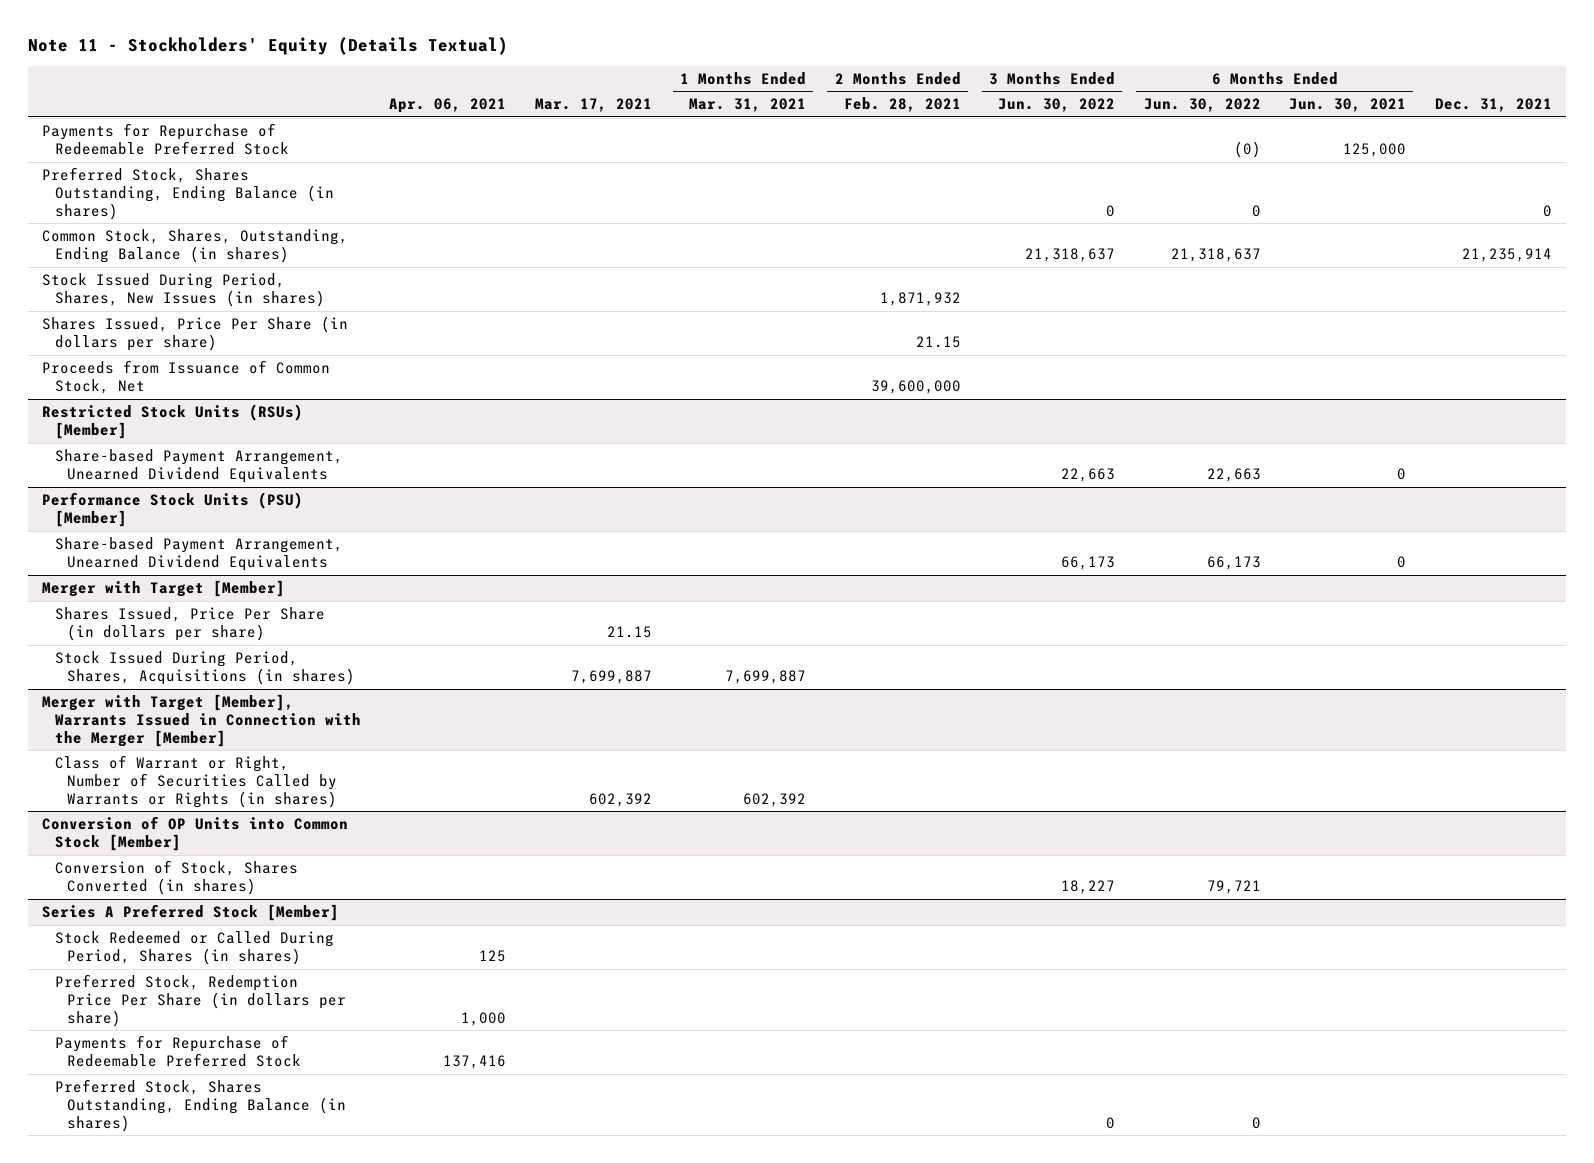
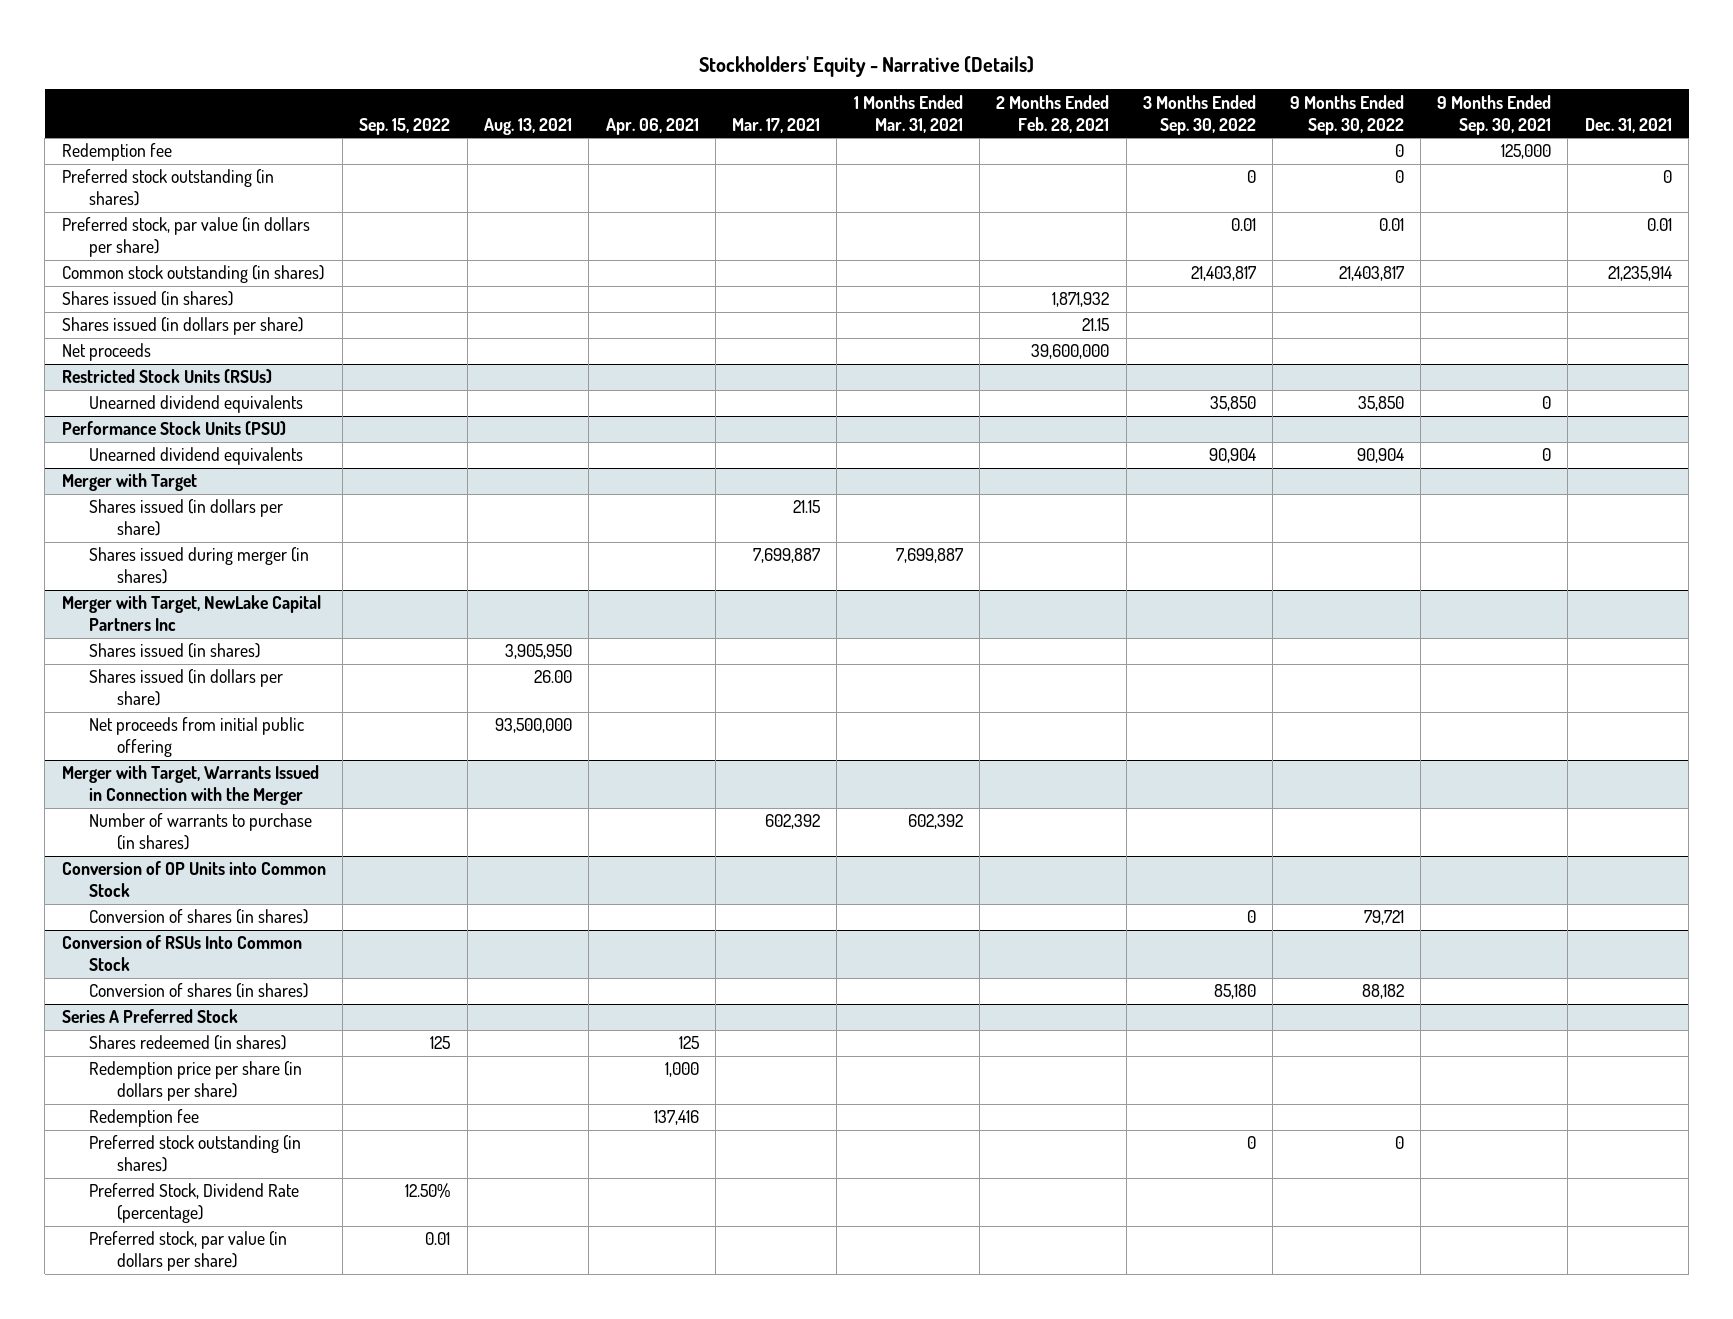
- Note 11 - Stockholders' Equity (Details Textual)
+ Stockholders' Equity - Narrative (Details)
- | Apr. 06, 2021 | Mar. 17, 2021 | 1 Months Ended Mar. 31, 2021 | 2 Months Ended Feb. 28, 2021 | 3 Months Ended Jun. 30, 2022 | 6 Months Ended Jun. 30, 2022 | 6 Months Ended Jun. 30, 2021 | Dec. 31, 2021
+ | Sep. 15, 2022 | Aug. 13, 2021 | Apr. 06, 2021 | Mar. 17, 2021 | 1 Months Ended Mar. 31, 2021 | 2 Months Ended Feb. 28, 2021 | 3 Months Ended Sep. 30, 2022 | 9 Months Ended Sep. 30, 2022 | 9 Months Ended Sep. 30, 2021 | Dec. 31, 2021
- Payments for Repurchase of Redeemable Preferred Stock | | | | | | (0) | 125,000 |
- Preferred Stock, Shares Outstanding, Ending Balance (in shares) | | | | | 0 | 0 | | 0
- Common Stock, Shares, Outstanding, Ending Balance (in shares) | | | | | 21,318,637 | 21,318,637 | | 21,235,914
- Stock Issued During Period, Shares, New Issues (in shares) | | | | 1,871,932 | | | |
- Shares Issued, Price Per Share (in dollars per share) | | | | 21.15 | | | |
- Proceeds from Issuance of Common Stock, Net | | | | 39,600,000 | | | |
- Restricted Stock Units (RSUs) [Member]
- Share-based Payment Arrangement, Unearned Dividend Equivalents | | | | | 22,663 | 22,663 | 0 |
- Performance Stock Units (PSU) [Member]
- Share-based Payment Arrangement, Unearned Dividend Equivalents | | | | | 66,173 | 66,173 | 0 |
- Merger with Target [Member]
- Shares Issued, Price Per Share (in dollars per share) | | 21.15 | | | | | |
- Stock Issued During Period, Shares, Acquisitions (in shares) | | 7,699,887 | 7,699,887 | | | | |
- Merger with Target [Member], Warrants Issued in Connection with the Merger [Member]
- Class of Warrant or Right, Number of Securities Called by Warrants or Rights (in shares) | | 602,392 | 602,392 | | | | |
- Conversion of OP Units into Common Stock [Member]
- Conversion of Stock, Shares Converted (in shares) | | | | | 18,227 | 79,721 | |
- Series A Preferred Stock [Member]
- Stock Redeemed or Called During Period, Shares (in shares) | 125 | | | | | | |
- Preferred Stock, Redemption Price Per Share (in dollars per share) | 1,000 | | | | | | |
- Payments for Repurchase of Redeemable Preferred Stock | 137,416 | | | | | | |
- Preferred Stock, Shares Outstanding, Ending Balance (in shares) | | | | | 0 | 0 | |
+ Redemption fee | | | | | | | | 0 | 125,000 |
+ Preferred stock outstanding (in shares) | | | | | | | 0 | 0 | | 0
+ Preferred stock, par value (in dollars per share) | | | | | | | 0.01 | 0.01 | | 0.01
+ Common stock outstanding (in shares) | | | | | | | 21,403,817 | 21,403,817 | | 21,235,914
+ Shares issued (in shares) | | | | | | 1,871,932 | | | |
+ Shares issued (in dollars per share) | | | | | | 21.15 | | | |
+ Net proceeds | | | | | | 39,600,000 | | | |
+ Restricted Stock Units (RSUs)
+ Unearned dividend equivalents | | | | | | | 35,850 | 35,850 | 0 |
+ Performance Stock Units (PSU)
+ Unearned dividend equivalents | | | | | | | 90,904 | 90,904 | 0 |
+ Merger with Target
+ Shares issued (in dollars per share) | | | | 21.15 | | | | | |
+ Shares issued during merger (in shares) | | | | 7,699,887 | 7,699,887 | | | | |
+ Merger with Target, NewLake Capital Partners Inc
+ Shares issued (in shares) | | 3,905,950 | | | | | | | |
+ Shares issued (in dollars per share) | | 26.00 | | | | | | | |
+ Net proceeds from initial public offering | | 93,500,000 | | | | | | | |
+ Merger with Target, Warrants Issued in Connection with the Merger
+ Number of warrants to purchase (in shares) | | | | 602,392 | 602,392 | | | | |
+ Conversion of OP Units into Common Stock
+ Conversion of shares (in shares) | | | | | | | 0 | 79,721 | |
+ Conversion of RSUs Into Common Stock
+ Conversion of shares (in shares) | | | | | | | 85,180 | 88,182 | |
+ Series A Preferred Stock
+ Shares redeemed (in shares) | 125 | | 125 | | | | | | |
+ Redemption price per share (in dollars per share) | | | 1,000 | | | | | | |
+ Redemption fee | | | 137,416 | | | | | | |
+ Preferred stock outstanding (in shares) | | | | | | | 0 | 0 | |
+ Preferred Stock, Dividend Rate (percentage) | 12.50% | | | | | | | | |
+ Preferred stock, par value (in dollars per share) | 0.01 | | | | | | | | |

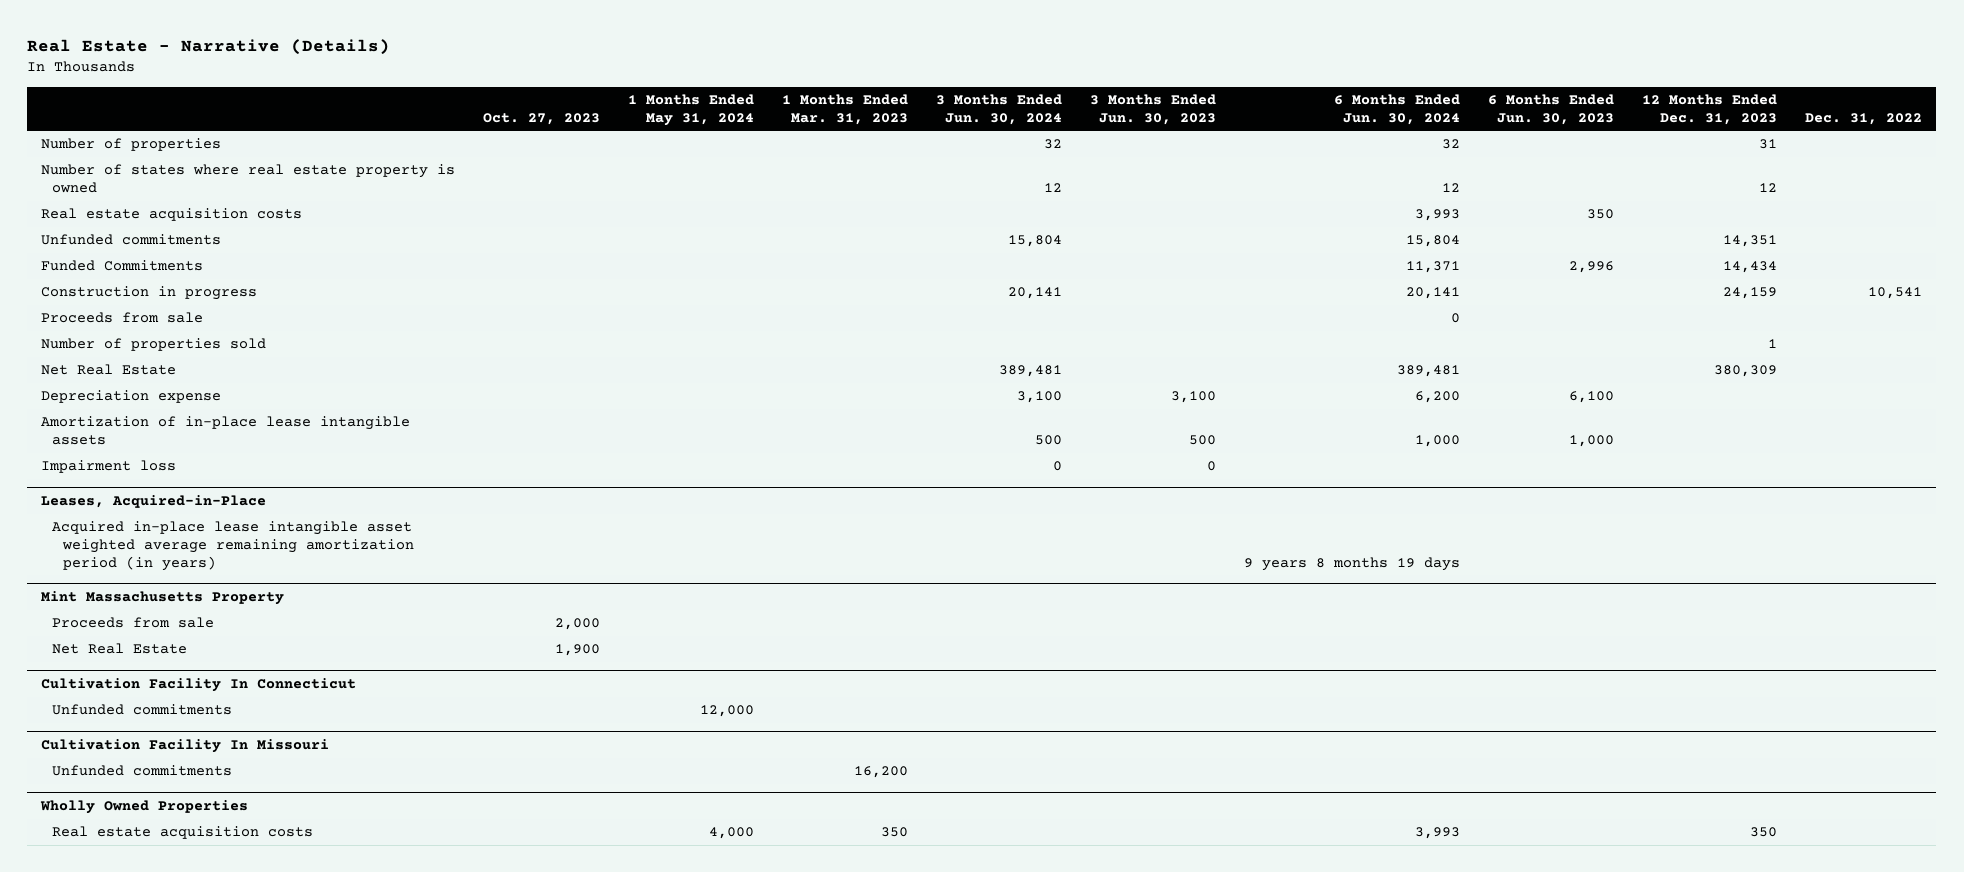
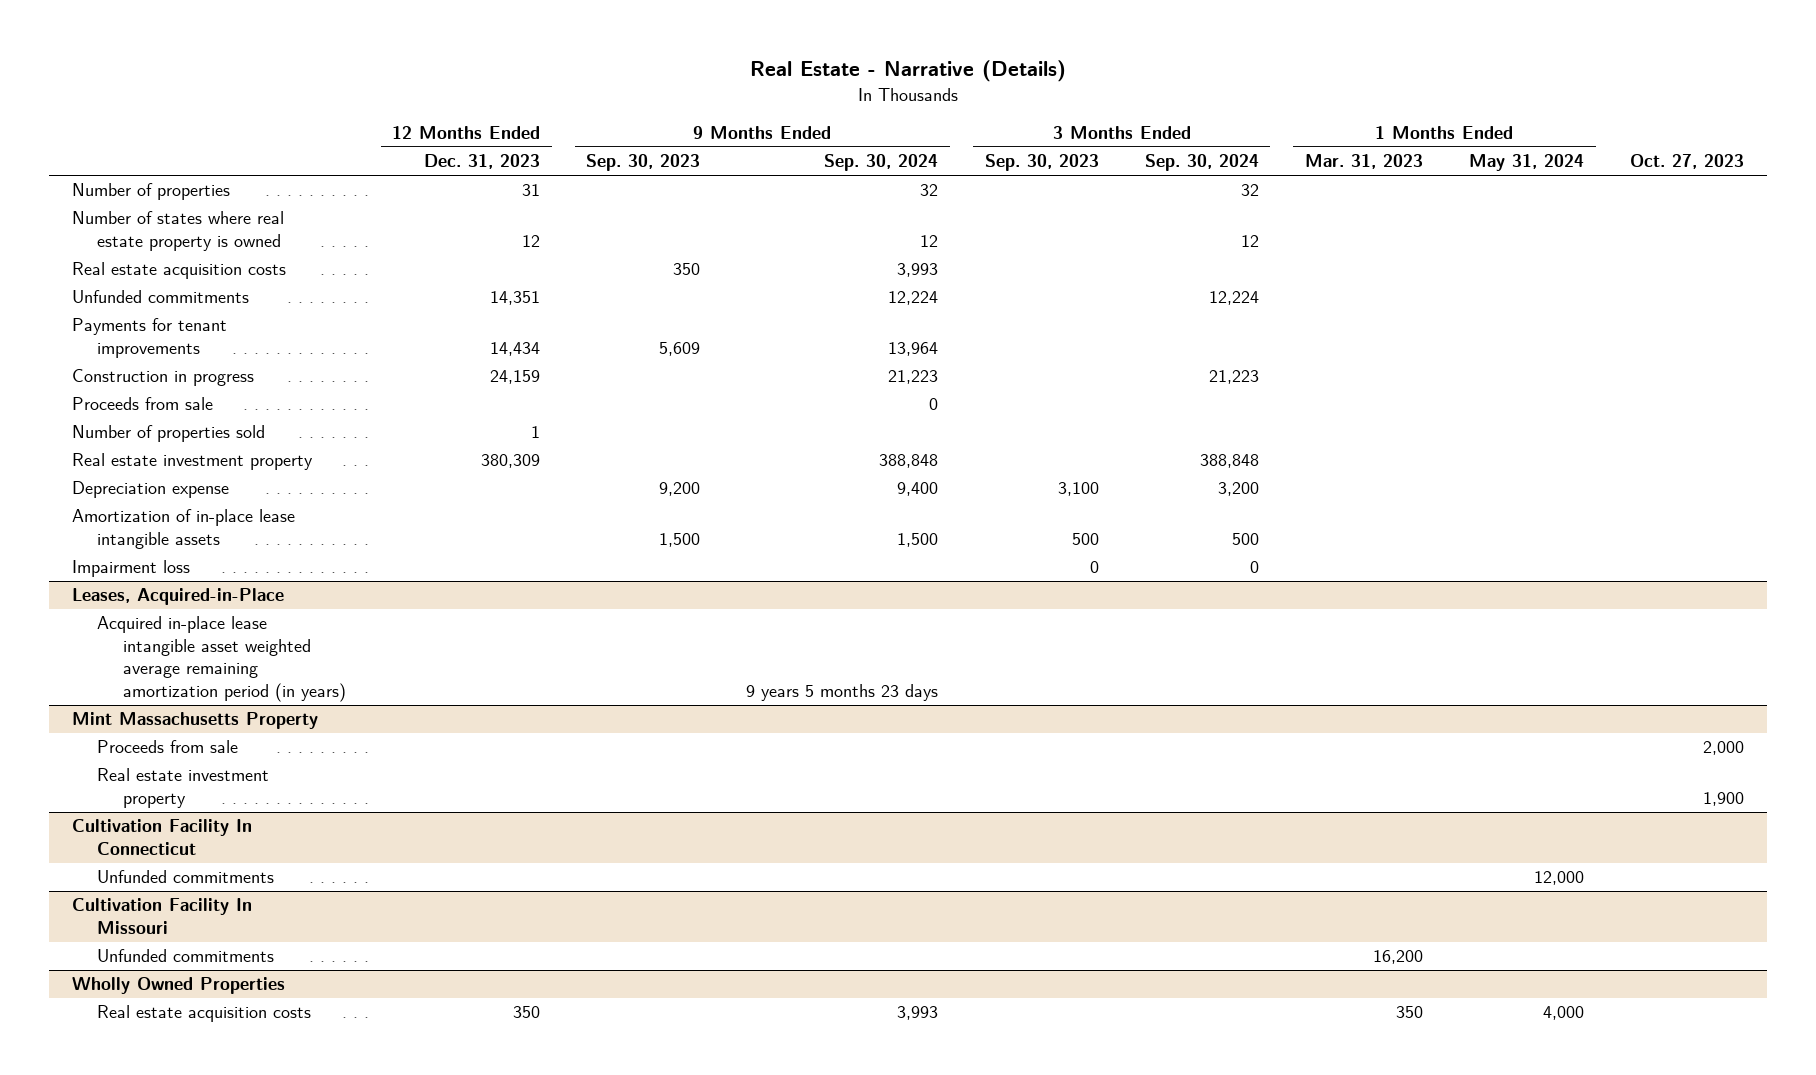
- | Oct. 27, 2023 | 1 Months Ended May 31, 2024 | 1 Months Ended Mar. 31, 2023 | 3 Months Ended Jun. 30, 2024 | 3 Months Ended Jun. 30, 2023 | 6 Months Ended Jun. 30, 2024 | 6 Months Ended Jun. 30, 2023 | 12 Months Ended Dec. 31, 2023 | Dec. 31, 2022
+ | 12 Months Ended Dec. 31, 2023 | 9 Months Ended Sep. 30, 2023 | 9 Months Ended Sep. 30, 2024 | 3 Months Ended Sep. 30, 2023 | 3 Months Ended Sep. 30, 2024 | 1 Months Ended Mar. 31, 2023 | 1 Months Ended May 31, 2024 | Oct. 27, 2023
- Funded Commitments | | | | | | 11,371 | 2,996 | 14,434 |
+ Payments for tenant improvements | 14,434 | 5,609 | 13,964 | | | | |
- Net Real Estate | | | | 389,481 | | 389,481 | | 380,309 |
+ Real estate investment property | 380,309 | | 388,848 | | 388,848 | | |
@ Mint Massachusetts Property
- Net Real Estate | 1,900 | | | | | | | |
+ Real estate investment property | | | | | | | | 1,900

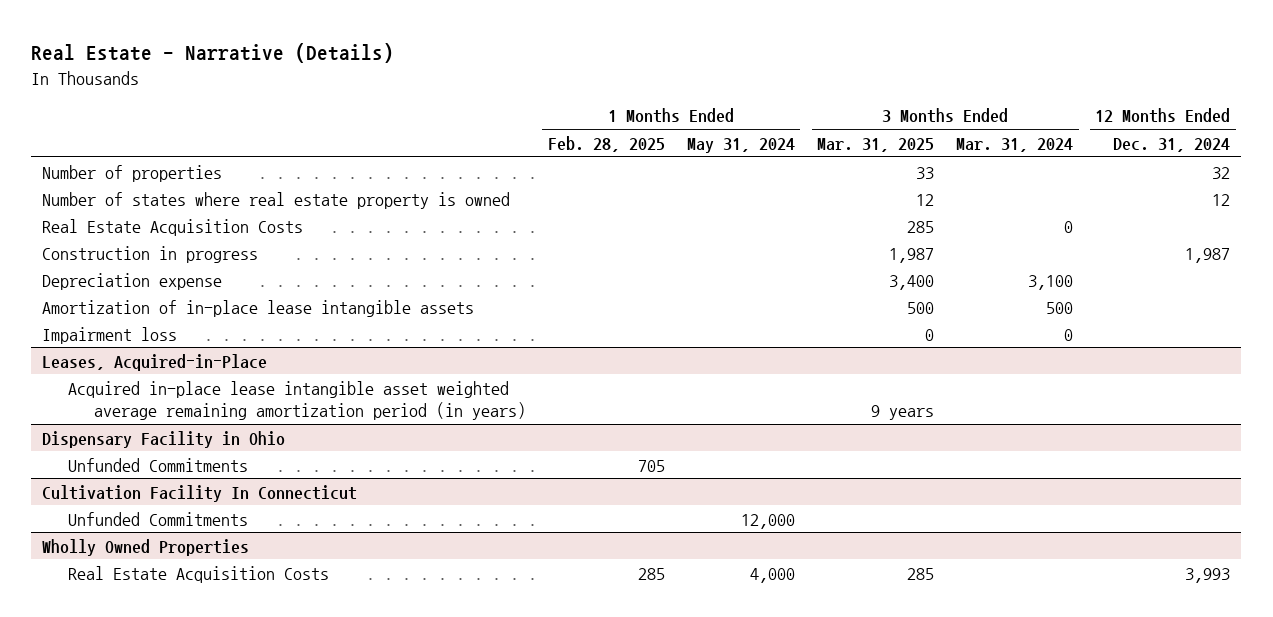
- | 12 Months Ended Dec. 31, 2023 | 9 Months Ended Sep. 30, 2023 | 9 Months Ended Sep. 30, 2024 | 3 Months Ended Sep. 30, 2023 | 3 Months Ended Sep. 30, 2024 | 1 Months Ended Mar. 31, 2023 | 1 Months Ended May 31, 2024 | Oct. 27, 2023
+ | 1 Months Ended Feb. 28, 2025 | 1 Months Ended May 31, 2024 | 3 Months Ended Mar. 31, 2025 | 3 Months Ended Mar. 31, 2024 | 12 Months Ended Dec. 31, 2024
- Real estate acquisition costs | | 350 | 3,993 | | | | |
- Unfunded commitments | 14,351 | | 12,224 | | 12,224 | | |
- Payments for tenant improvements | 14,434 | 5,609 | 13,964 | | | | |
+ Real Estate Acquisition Costs | | | 285 | 0 |
- Proceeds from sale | | | 0 | | | | |
- Number of properties sold | 1 | | | | | | |
- Real estate investment property | 380,309 | | 388,848 | | 388,848 | | |
- Mint Massachusetts Property
- Proceeds from sale | | | | | | | | 2,000
- Real estate investment property | | | | | | | | 1,900
+ Dispensary Facility in Ohio
+ Unfunded Commitments | 705 | | | |
@ Cultivation Facility In Connecticut
- Unfunded commitments | | | | | | | 12,000 |
- Cultivation Facility In Missouri
- Unfunded commitments | | | | | | 16,200 | |
@ Cultivation Facility In Connecticut
+ Unfunded Commitments | | 12,000 | | |
@ Wholly Owned Properties
- Real estate acquisition costs | 350 | | 3,993 | | | 350 | 4,000 |
+ Real Estate Acquisition Costs | 285 | 4,000 | 285 | | 3,993

